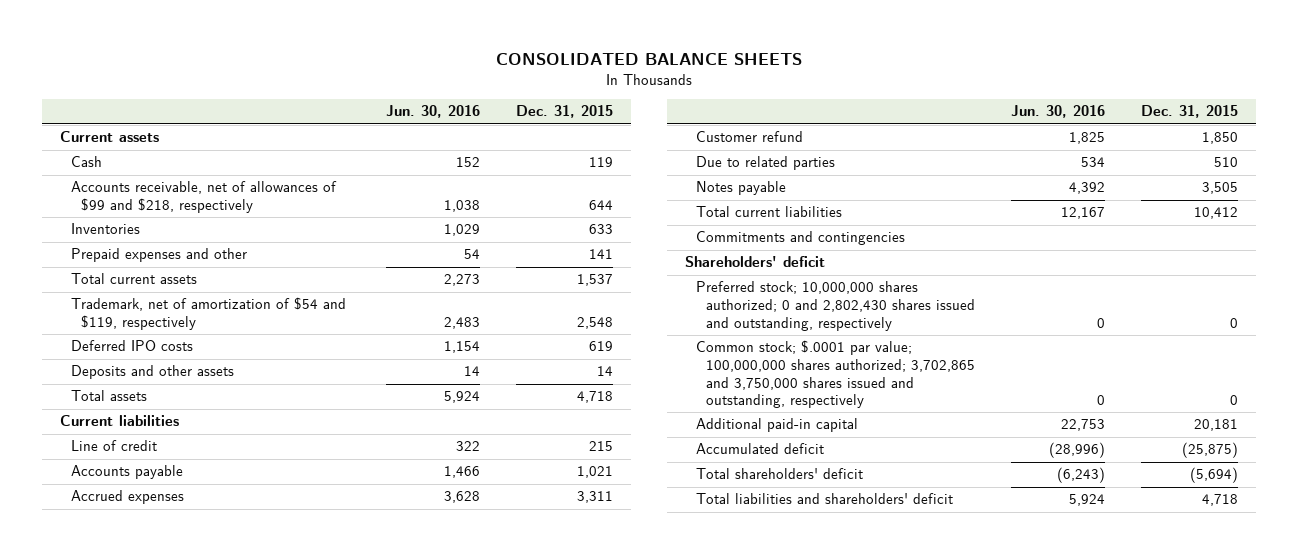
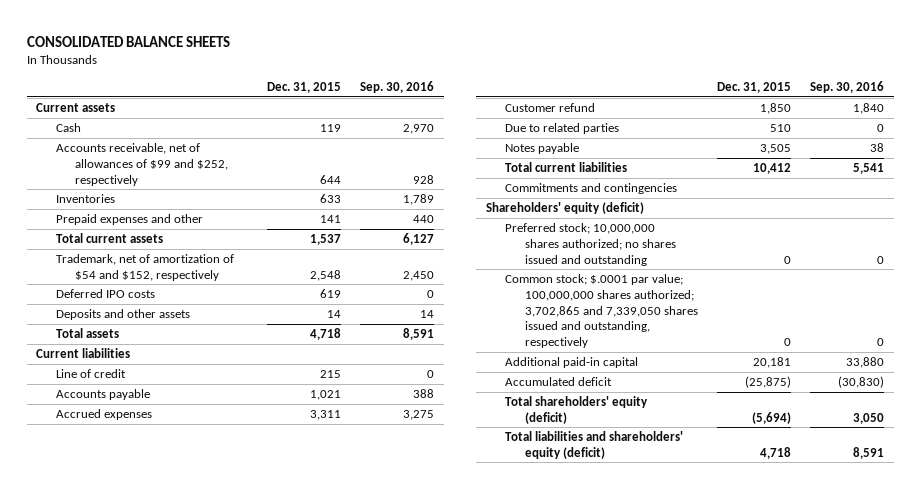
- | Jun. 30, 2016 | Dec. 31, 2015
+ | Dec. 31, 2015 | Sep. 30, 2016
- Accounts receivable, net of allowances of $99 and $218, respectively | 1,038 | 644
+ Accounts receivable, net of allowances of $99 and $252, respectively | 644 | 928
- Trademark, net of amortization of $54 and $119, respectively | 2,483 | 2,548
+ Trademark, net of amortization of $54 and $152, respectively | 2,548 | 2,450
- Shareholders' deficit
- Preferred stock; 10,000,000 shares authorized; 0 and 2,802,430 shares issued and outstanding, respectively | 0 | 0
- Common stock; $.0001 par value; 100,000,000 shares authorized; 3,702,865 and 3,750,000 shares issued and outstanding, respectively | 0 | 0
+ Shareholders' equity (deficit)
+ Preferred stock; 10,000,000 shares authorized; no shares issued and outstanding | 0 | 0
+ Common stock; $.0001 par value; 100,000,000 shares authorized; 3,702,865 and 7,339,050 shares issued and outstanding, respectively | 0 | 0
- Total shareholders' deficit | (6,243) | (5,694)
- Total liabilities and shareholders' deficit | 5,924 | 4,718
+ Total shareholders' equity (deficit) | (5,694) | 3,050
+ Total liabilities and shareholders' equity (deficit) | 4,718 | 8,591

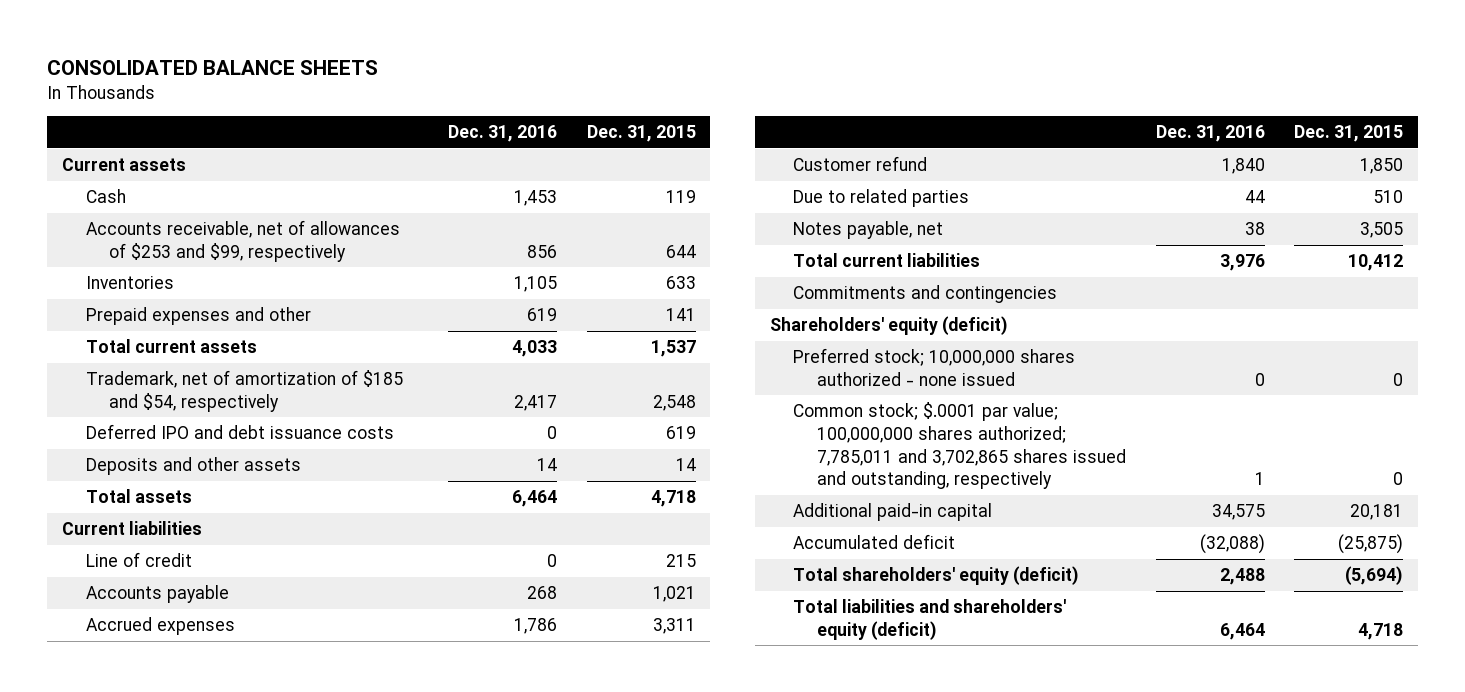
- | Dec. 31, 2015 | Sep. 30, 2016
+ | Dec. 31, 2016 | Dec. 31, 2015
- Accounts receivable, net of allowances of $99 and $252, respectively | 644 | 928
+ Accounts receivable, net of allowances of $253 and $99, respectively | 856 | 644
- Trademark, net of amortization of $54 and $152, respectively | 2,548 | 2,450
- Deferred IPO costs | 619 | 0
+ Trademark, net of amortization of $185 and $54, respectively | 2,417 | 2,548
+ Deferred IPO and debt issuance costs | 0 | 619
- Notes payable | 3,505 | 38
+ Notes payable, net | 38 | 3,505
- Preferred stock; 10,000,000 shares authorized; no shares issued and outstanding | 0 | 0
- Common stock; $.0001 par value; 100,000,000 shares authorized; 3,702,865 and 7,339,050 shares issued and outstanding, respectively | 0 | 0
+ Preferred stock; 10,000,000 shares authorized - none issued | 0 | 0
+ Common stock; $.0001 par value; 100,000,000 shares authorized; 7,785,011 and 3,702,865 shares issued and outstanding, respectively | 1 | 0

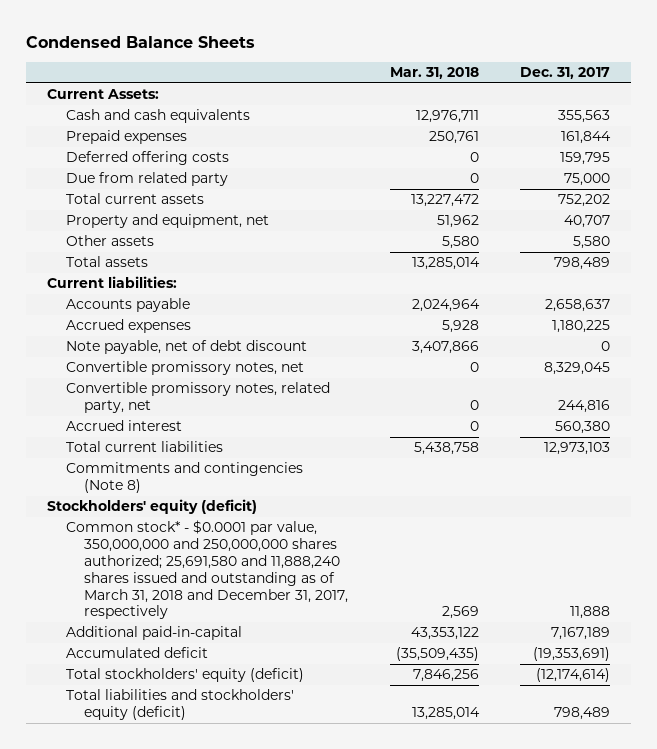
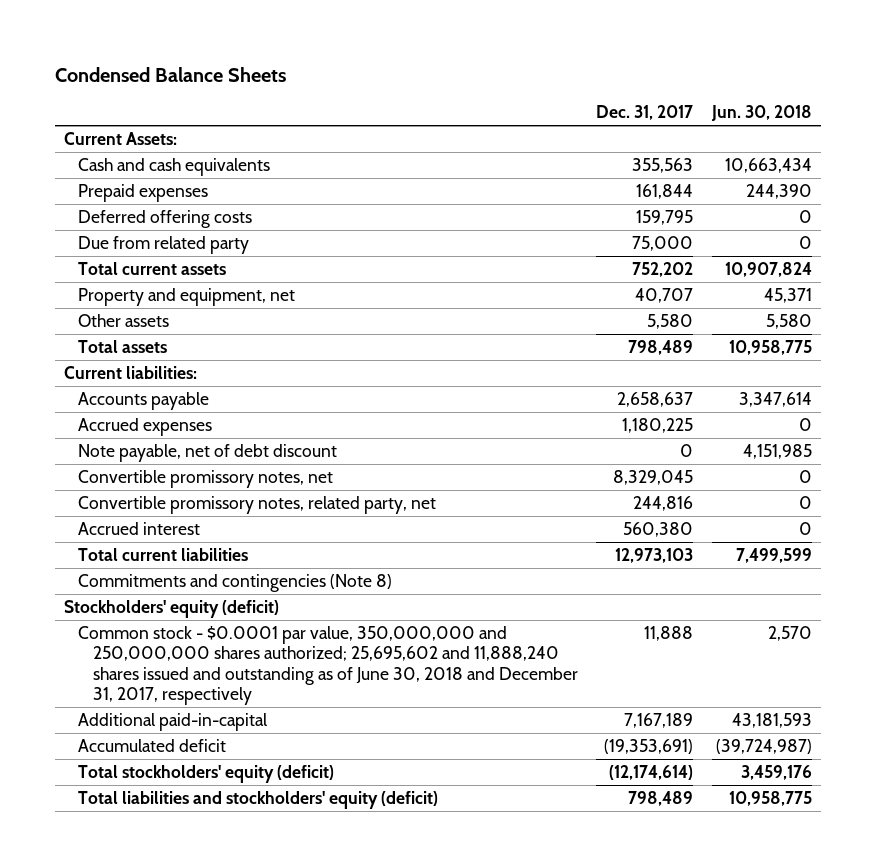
- | Mar. 31, 2018 | Dec. 31, 2017
+ | Dec. 31, 2017 | Jun. 30, 2018
- Common stock* - $0.0001 par value, 350,000,000 and 250,000,000 shares authorized; 25,691,580 and 11,888,240 shares issued and outstanding as of March 31, 2018 and December 31, 2017, respectively | 2,569 | 11,888
+ Common stock - $0.0001 par value, 350,000,000 and 250,000,000 shares authorized; 25,695,602 and 11,888,240 shares issued and outstanding as of June 30, 2018 and December 31, 2017, respectively | 11,888 | 2,570

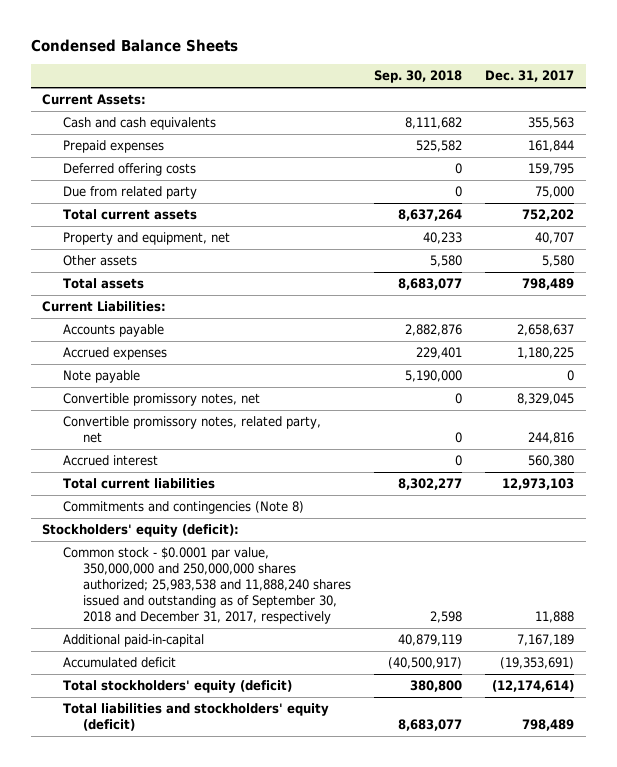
- | Dec. 31, 2017 | Jun. 30, 2018
+ | Sep. 30, 2018 | Dec. 31, 2017
- Current liabilities:
+ Current Liabilities:
- Note payable, net of debt discount | 0 | 4,151,985
+ Note payable | 5,190,000 | 0
- Stockholders' equity (deficit)
- Common stock - $0.0001 par value, 350,000,000 and 250,000,000 shares authorized; 25,695,602 and 11,888,240 shares issued and outstanding as of June 30, 2018 and December 31, 2017, respectively | 11,888 | 2,570
+ Stockholders' equity (deficit):
+ Common stock - $0.0001 par value, 350,000,000 and 250,000,000 shares authorized; 25,983,538 and 11,888,240 shares issued and outstanding as of September 30, 2018 and December 31, 2017, respectively | 2,598 | 11,888

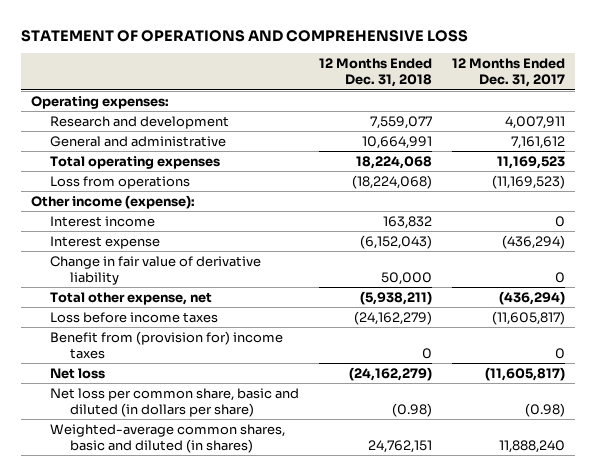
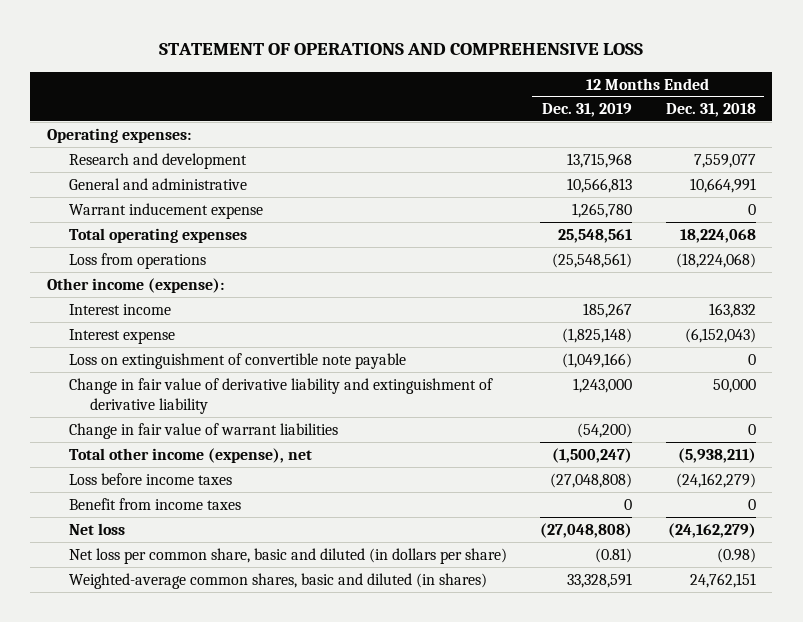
- | 12 Months Ended Dec. 31, 2018 | 12 Months Ended Dec. 31, 2017
+ | 12 Months Ended Dec. 31, 2019 | 12 Months Ended Dec. 31, 2018
+ Warrant inducement expense | 1,265,780 | 0
- Change in fair value of derivative liability | 50,000 | 0
- Total other expense, net | (5,938,211) | (436,294)
+ Loss on extinguishment of convertible note payable | (1,049,166) | 0
+ Change in fair value of derivative liability and extinguishment of derivative liability | 1,243,000 | 50,000
+ Change in fair value of warrant liabilities | (54,200) | 0
+ Total other income (expense), net | (1,500,247) | (5,938,211)
- Benefit from (provision for) income taxes | 0 | 0
+ Benefit from income taxes | 0 | 0

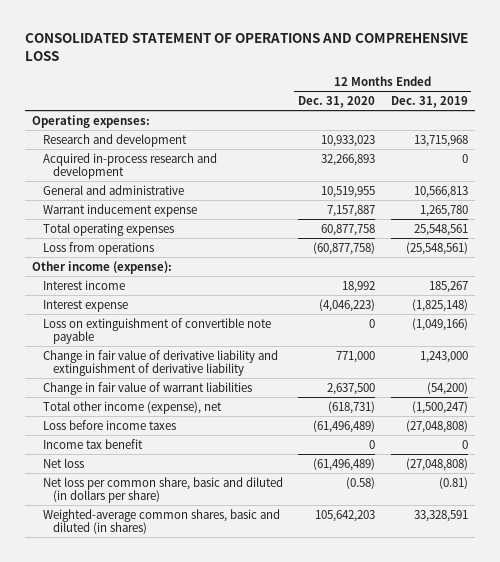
- STATEMENT OF OPERATIONS AND COMPREHENSIVE LOSS
+ CONSOLIDATED STATEMENT OF OPERATIONS AND COMPREHENSIVE LOSS
- | 12 Months Ended Dec. 31, 2019 | 12 Months Ended Dec. 31, 2018
+ | 12 Months Ended Dec. 31, 2020 | 12 Months Ended Dec. 31, 2019
+ Acquired in-process research and development | 32,266,893 | 0
- Benefit from income taxes | 0 | 0
+ Income tax benefit | 0 | 0

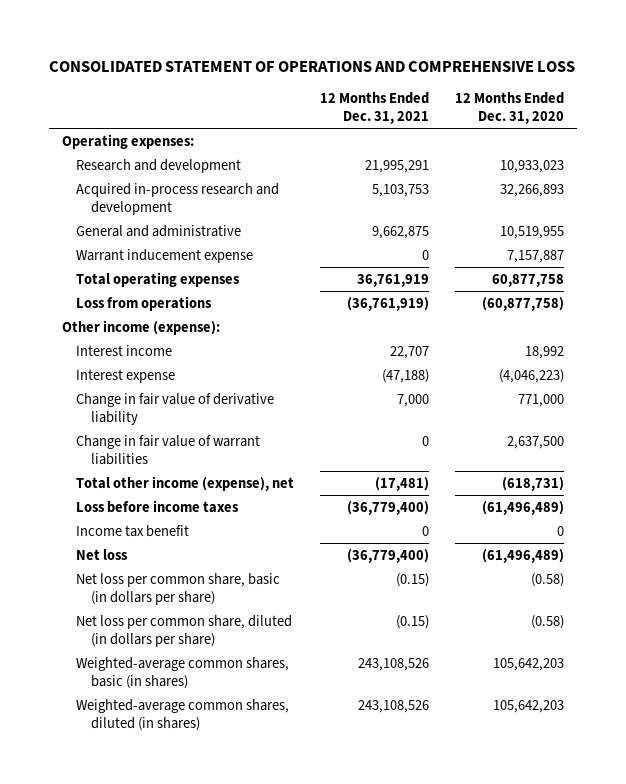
- | 12 Months Ended Dec. 31, 2020 | 12 Months Ended Dec. 31, 2019
+ | 12 Months Ended Dec. 31, 2021 | 12 Months Ended Dec. 31, 2020
- Loss on extinguishment of convertible note payable | 0 | (1,049,166)
- Change in fair value of derivative liability and extinguishment of derivative liability | 771,000 | 1,243,000
+ Change in fair value of derivative liability | 7,000 | 771,000
- Net loss per common share, basic and diluted (in dollars per share) | (0.58) | (0.81)
- Weighted-average common shares, basic and diluted (in shares) | 105,642,203 | 33,328,591
+ Net loss per common share, basic (in dollars per share) | (0.15) | (0.58)
+ Net loss per common share, diluted (in dollars per share) | (0.15) | (0.58)
+ Weighted-average common shares, basic (in shares) | 243,108,526 | 105,642,203
+ Weighted-average common shares, diluted (in shares) | 243,108,526 | 105,642,203

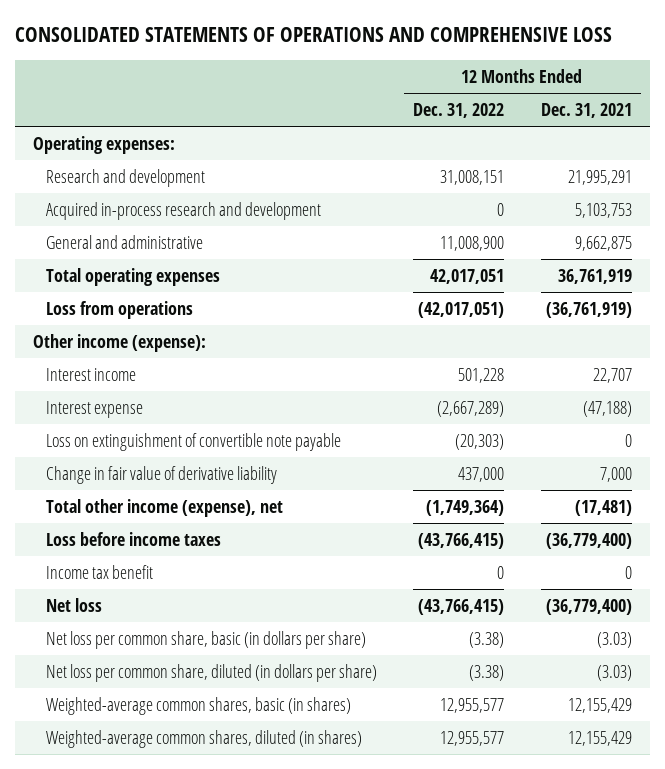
- CONSOLIDATED STATEMENT OF OPERATIONS AND COMPREHENSIVE LOSS
+ CONSOLIDATED STATEMENTS OF OPERATIONS AND COMPREHENSIVE LOSS
- | 12 Months Ended Dec. 31, 2021 | 12 Months Ended Dec. 31, 2020
+ | 12 Months Ended Dec. 31, 2022 | 12 Months Ended Dec. 31, 2021
- Warrant inducement expense | 0 | 7,157,887
+ Loss on extinguishment of convertible note payable | (20,303) | 0
- Change in fair value of warrant liabilities | 0 | 2,637,500
- Net loss per common share, basic (in dollars per share) | (0.15) | (0.58)
- Net loss per common share, diluted (in dollars per share) | (0.15) | (0.58)
- Weighted-average common shares, basic (in shares) | 243,108,526 | 105,642,203
- Weighted-average common shares, diluted (in shares) | 243,108,526 | 105,642,203
+ Net loss per common share, basic (in dollars per share) | (3.38) | (3.03)
+ Net loss per common share, diluted (in dollars per share) | (3.38) | (3.03)
+ Weighted-average common shares, basic (in shares) | 12,955,577 | 12,155,429
+ Weighted-average common shares, diluted (in shares) | 12,955,577 | 12,155,429

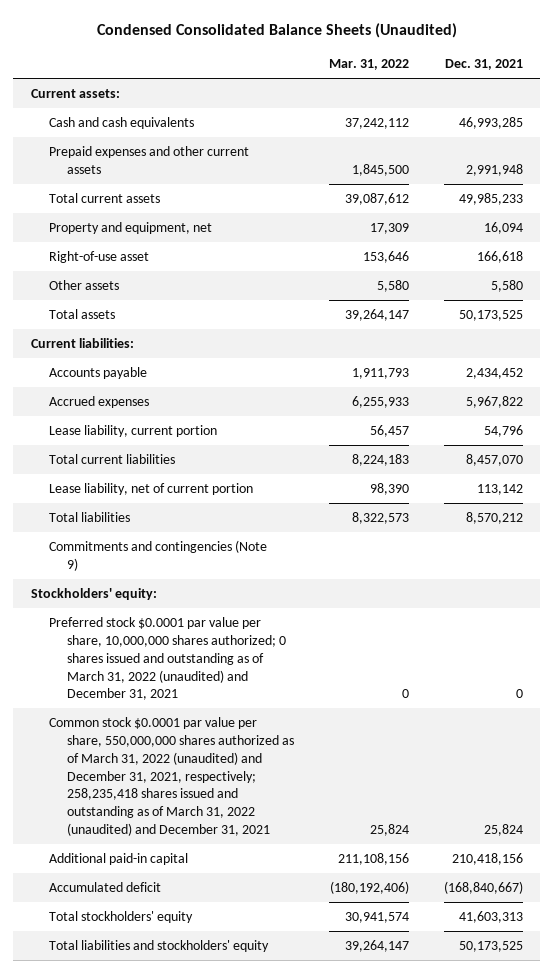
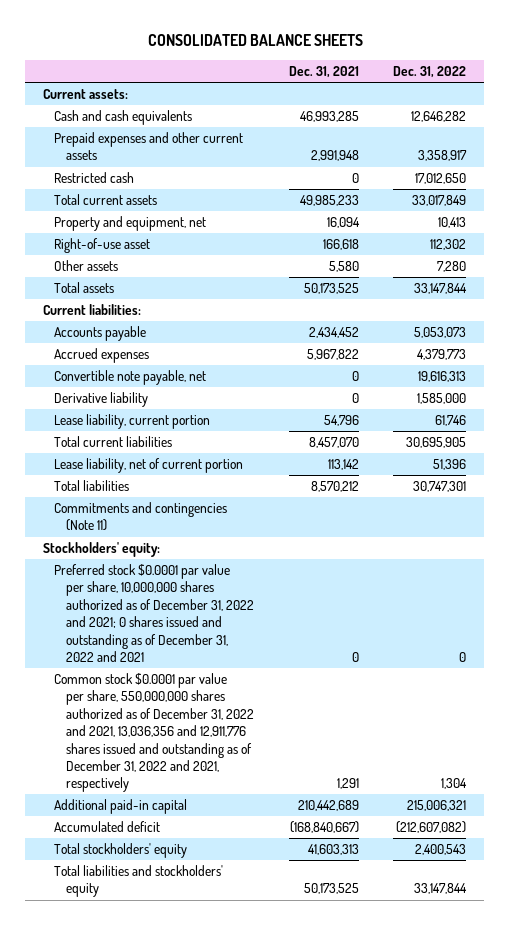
- Condensed Consolidated Balance Sheets (Unaudited)
+ CONSOLIDATED BALANCE SHEETS
- | Mar. 31, 2022 | Dec. 31, 2021
+ | Dec. 31, 2021 | Dec. 31, 2022
+ Restricted cash | 0 | 17,012,650
+ Convertible note payable, net | 0 | 19,616,313
+ Derivative liability | 0 | 1,585,000
- Commitments and contingencies (Note 9)
+ Commitments and contingencies (Note 11)
- Preferred stock $0.0001 par value per share, 10,000,000 shares authorized; 0 shares issued and outstanding as of March 31, 2022 (unaudited) and December 31, 2021 | 0 | 0
- Common stock $0.0001 par value per share, 550,000,000 shares authorized as of March 31, 2022 (unaudited) and December 31, 2021, respectively; 258,235,418 shares issued and outstanding as of March 31, 2022 (unaudited) and December 31, 2021 | 25,824 | 25,824
- Additional paid-in capital | 211,108,156 | 210,418,156
+ Preferred stock $0.0001 par value per share, 10,000,000 shares authorized as of December 31, 2022 and 2021; 0 shares issued and outstanding as of December 31, 2022 and 2021 | 0 | 0
+ Common stock $0.0001 par value per share, 550,000,000 shares authorized as of December 31, 2022 and 2021, 13,036,356 and 12,911,776 shares issued and outstanding as of December 31, 2022 and 2021, respectively | 1,291 | 1,304
+ Additional paid-in capital | 210,442,689 | 215,006,321

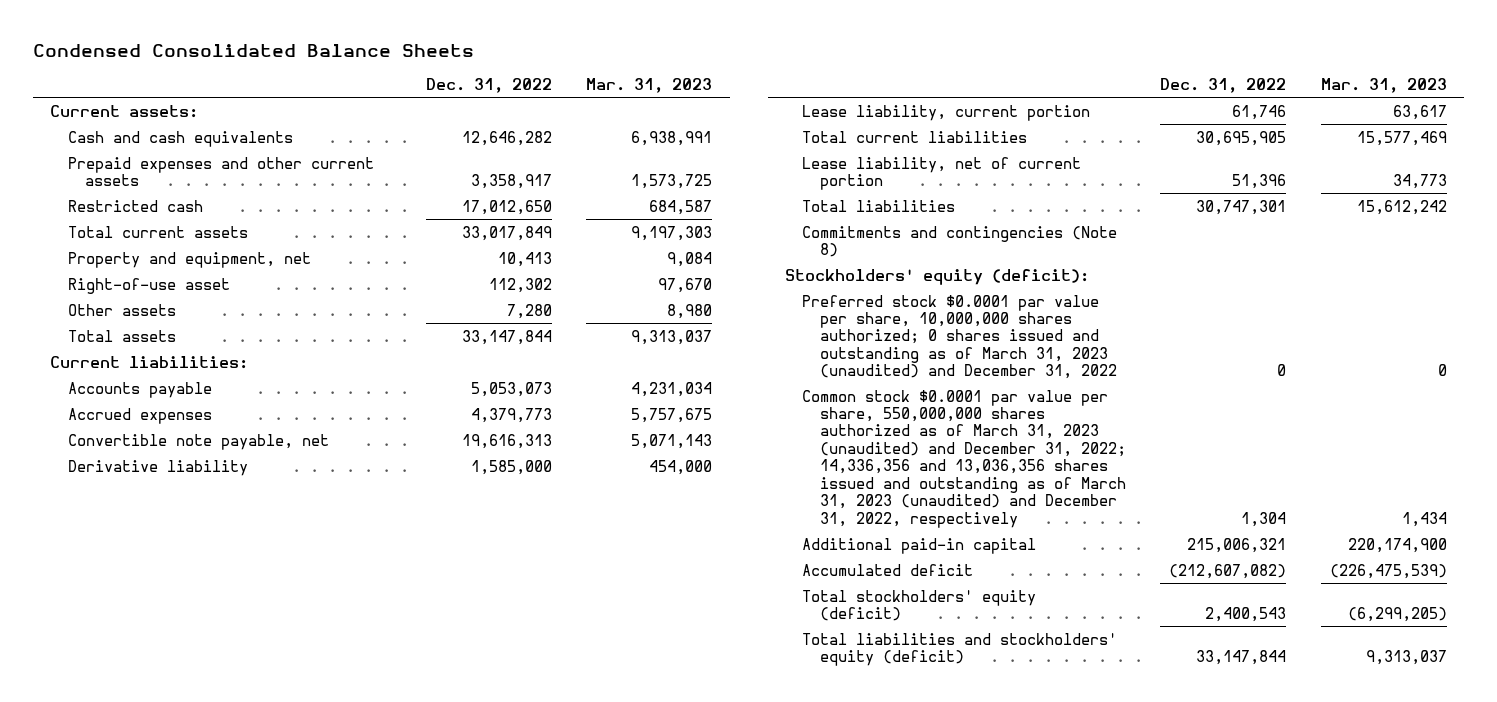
- CONSOLIDATED BALANCE SHEETS
+ Condensed Consolidated Balance Sheets
- | Dec. 31, 2021 | Dec. 31, 2022
+ | Dec. 31, 2022 | Mar. 31, 2023
- Commitments and contingencies (Note 11)
- Stockholders' equity:
- Preferred stock $0.0001 par value per share, 10,000,000 shares authorized as of December 31, 2022 and 2021; 0 shares issued and outstanding as of December 31, 2022 and 2021 | 0 | 0
- Common stock $0.0001 par value per share, 550,000,000 shares authorized as of December 31, 2022 and 2021, 13,036,356 and 12,911,776 shares issued and outstanding as of December 31, 2022 and 2021, respectively | 1,291 | 1,304
+ Commitments and contingencies (Note 8)
+ Stockholders' equity (deficit):
+ Preferred stock $0.0001 par value per share, 10,000,000 shares authorized; 0 shares issued and outstanding as of March 31, 2023 (unaudited) and December 31, 2022 | 0 | 0
+ Common stock $0.0001 par value per share, 550,000,000 shares authorized as of March 31, 2023 (unaudited) and December 31, 2022; 14,336,356 and 13,036,356 shares issued and outstanding as of March 31, 2023 (unaudited) and December 31, 2022, respectively | 1,304 | 1,434
- Total stockholders' equity | 41,603,313 | 2,400,543
- Total liabilities and stockholders' equity | 50,173,525 | 33,147,844
+ Total stockholders' equity (deficit) | 2,400,543 | (6,299,205)
+ Total liabilities and stockholders' equity (deficit) | 33,147,844 | 9,313,037

